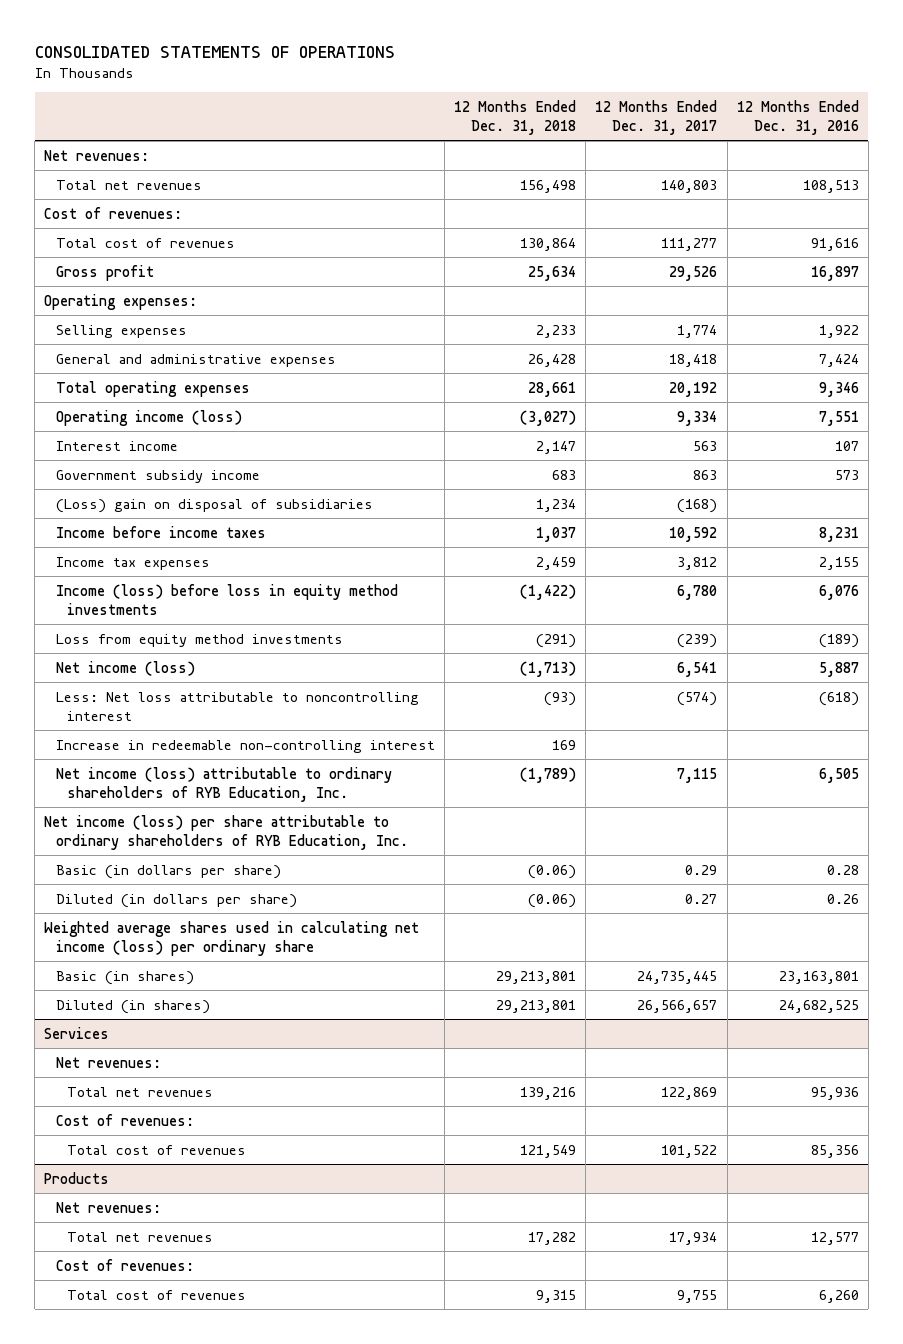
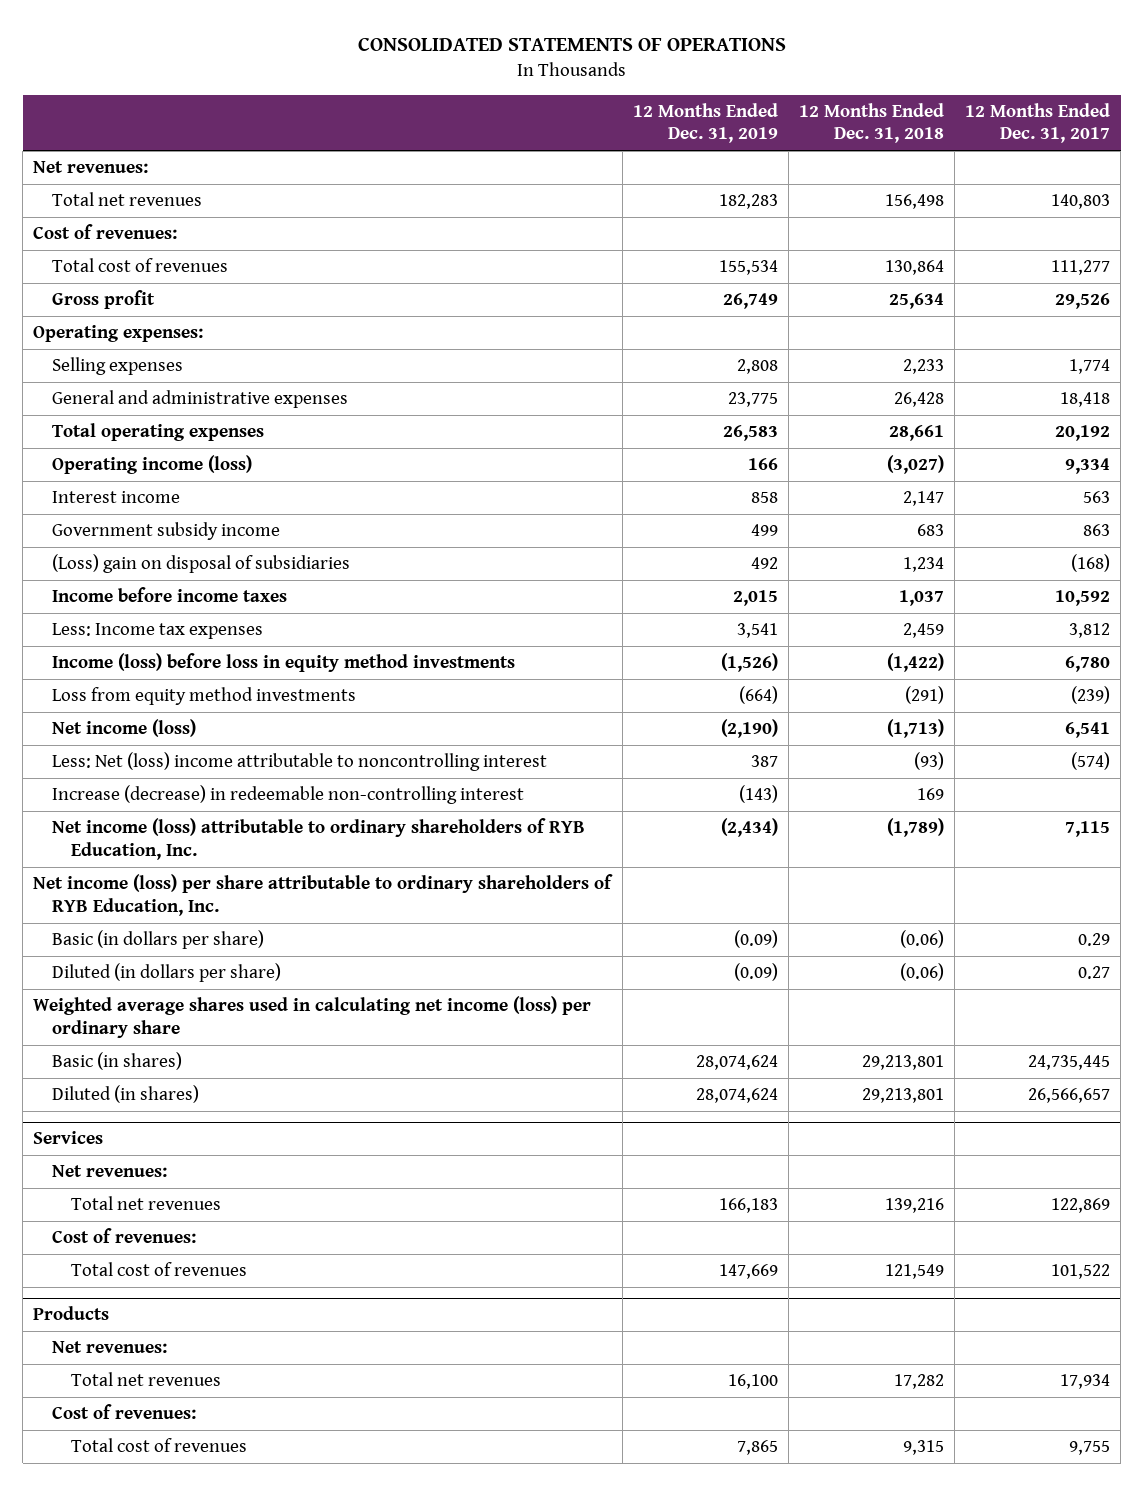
- | 12 Months Ended Dec. 31, 2018 | 12 Months Ended Dec. 31, 2017 | 12 Months Ended Dec. 31, 2016
+ | 12 Months Ended Dec. 31, 2019 | 12 Months Ended Dec. 31, 2018 | 12 Months Ended Dec. 31, 2017
- Income tax expenses | 2,459 | 3,812 | 2,155
+ Less: Income tax expenses | 3,541 | 2,459 | 3,812
- Less: Net loss attributable to noncontrolling interest | (93) | (574) | (618)
- Increase in redeemable non-controlling interest | 169 | |
+ Less: Net (loss) income attributable to noncontrolling interest | 387 | (93) | (574)
+ Increase (decrease) in redeemable non-controlling interest | (143) | 169 |

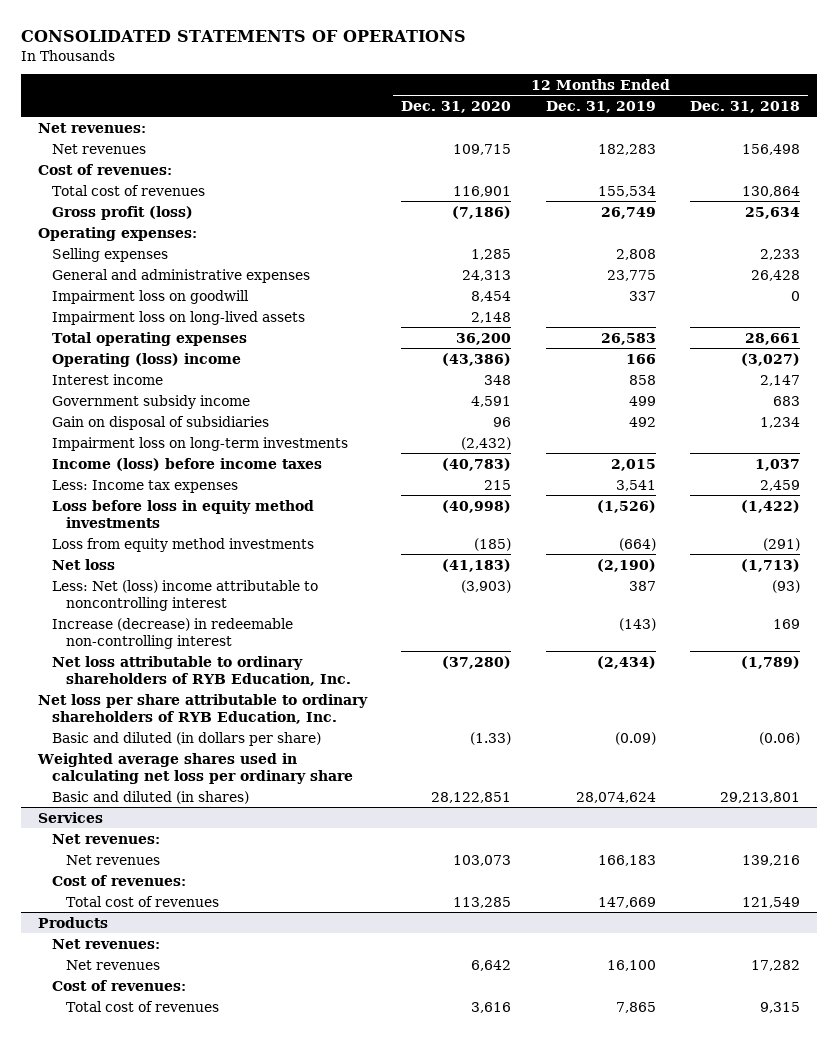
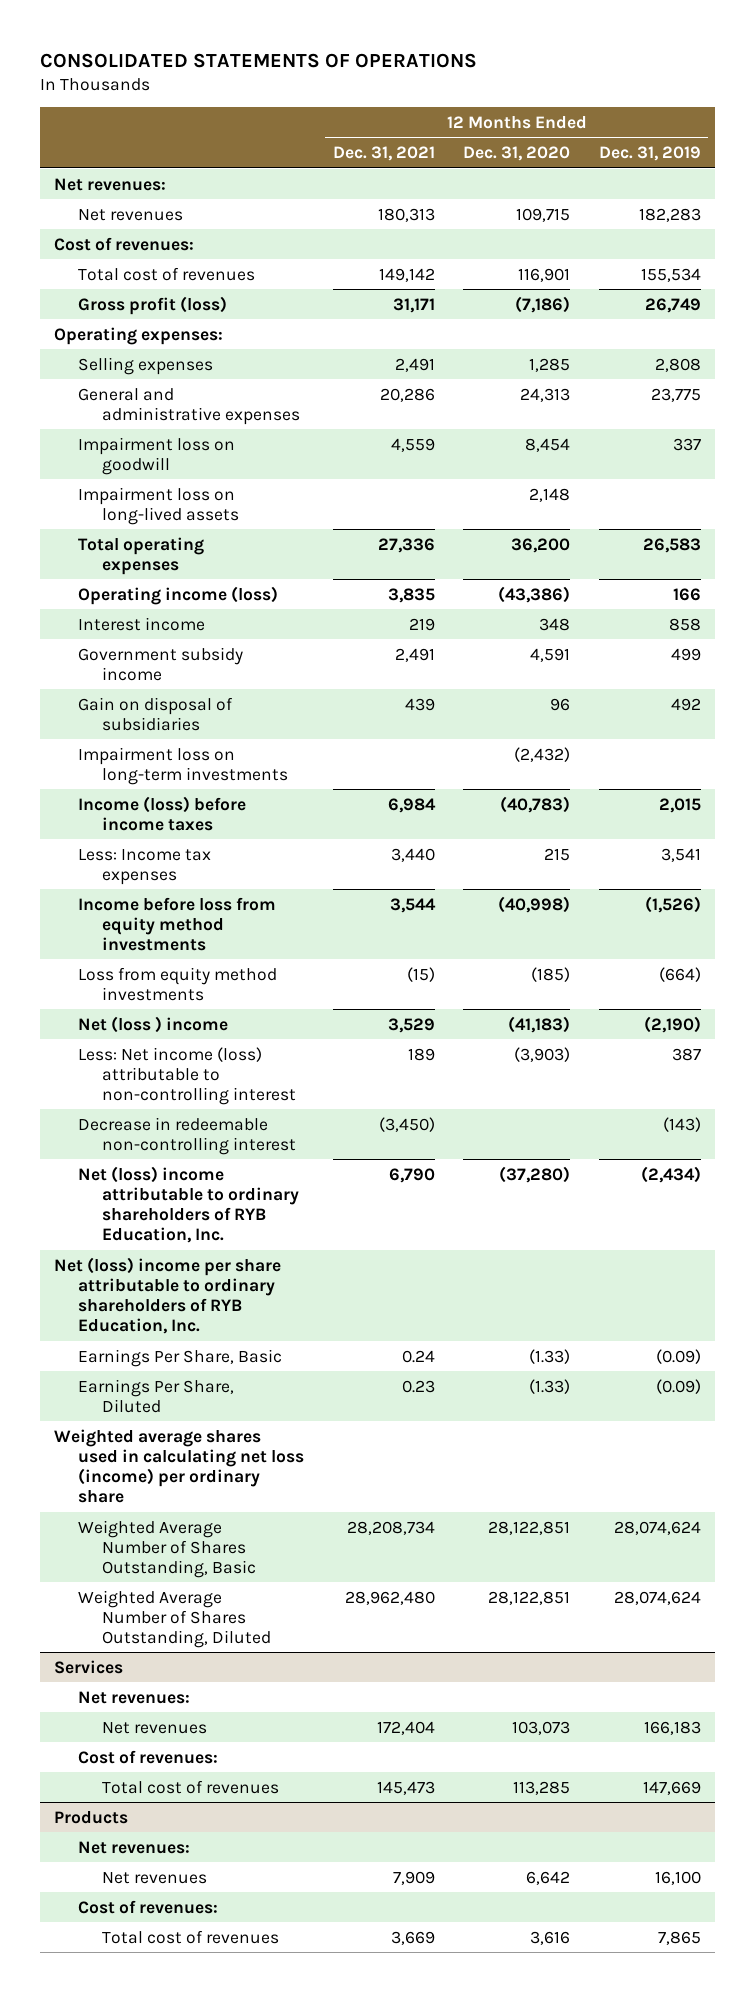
- | 12 Months Ended Dec. 31, 2020 | 12 Months Ended Dec. 31, 2019 | 12 Months Ended Dec. 31, 2018
+ | 12 Months Ended Dec. 31, 2021 | 12 Months Ended Dec. 31, 2020 | 12 Months Ended Dec. 31, 2019
- Operating (loss) income | (43,386) | 166 | (3,027)
+ Operating income (loss) | 3,835 | (43,386) | 166
- Loss before loss in equity method investments | (40,998) | (1,526) | (1,422)
+ Income before loss from equity method investments | 3,544 | (40,998) | (1,526)
- Net loss | (41,183) | (2,190) | (1,713)
- Less: Net (loss) income attributable to noncontrolling interest | (3,903) | 387 | (93)
- Increase (decrease) in redeemable non-controlling interest | | (143) | 169
- Net loss attributable to ordinary shareholders of RYB Education, Inc. | (37,280) | (2,434) | (1,789)
- Net loss per share attributable to ordinary shareholders of RYB Education, Inc.
- Basic and diluted (in dollars per share) | (1.33) | (0.09) | (0.06)
- Weighted average shares used in calculating net loss per ordinary share
- Basic and diluted (in shares) | 28,122,851 | 28,074,624 | 29,213,801
+ Net (loss ) income | 3,529 | (41,183) | (2,190)
+ Less: Net income (loss) attributable to non-controlling interest | 189 | (3,903) | 387
+ Decrease in redeemable non-controlling interest | (3,450) | | (143)
+ Net (loss) income attributable to ordinary shareholders of RYB Education, Inc. | 6,790 | (37,280) | (2,434)
+ Net (loss) income per share attributable to ordinary shareholders of RYB Education, Inc.
+ Earnings Per Share, Basic | 0.24 | (1.33) | (0.09)
+ Earnings Per Share, Diluted | 0.23 | (1.33) | (0.09)
+ Weighted average shares used in calculating net loss (income) per ordinary share
+ Weighted Average Number of Shares Outstanding, Basic | 28,208,734 | 28,122,851 | 28,074,624
+ Weighted Average Number of Shares Outstanding, Diluted | 28,962,480 | 28,122,851 | 28,074,624

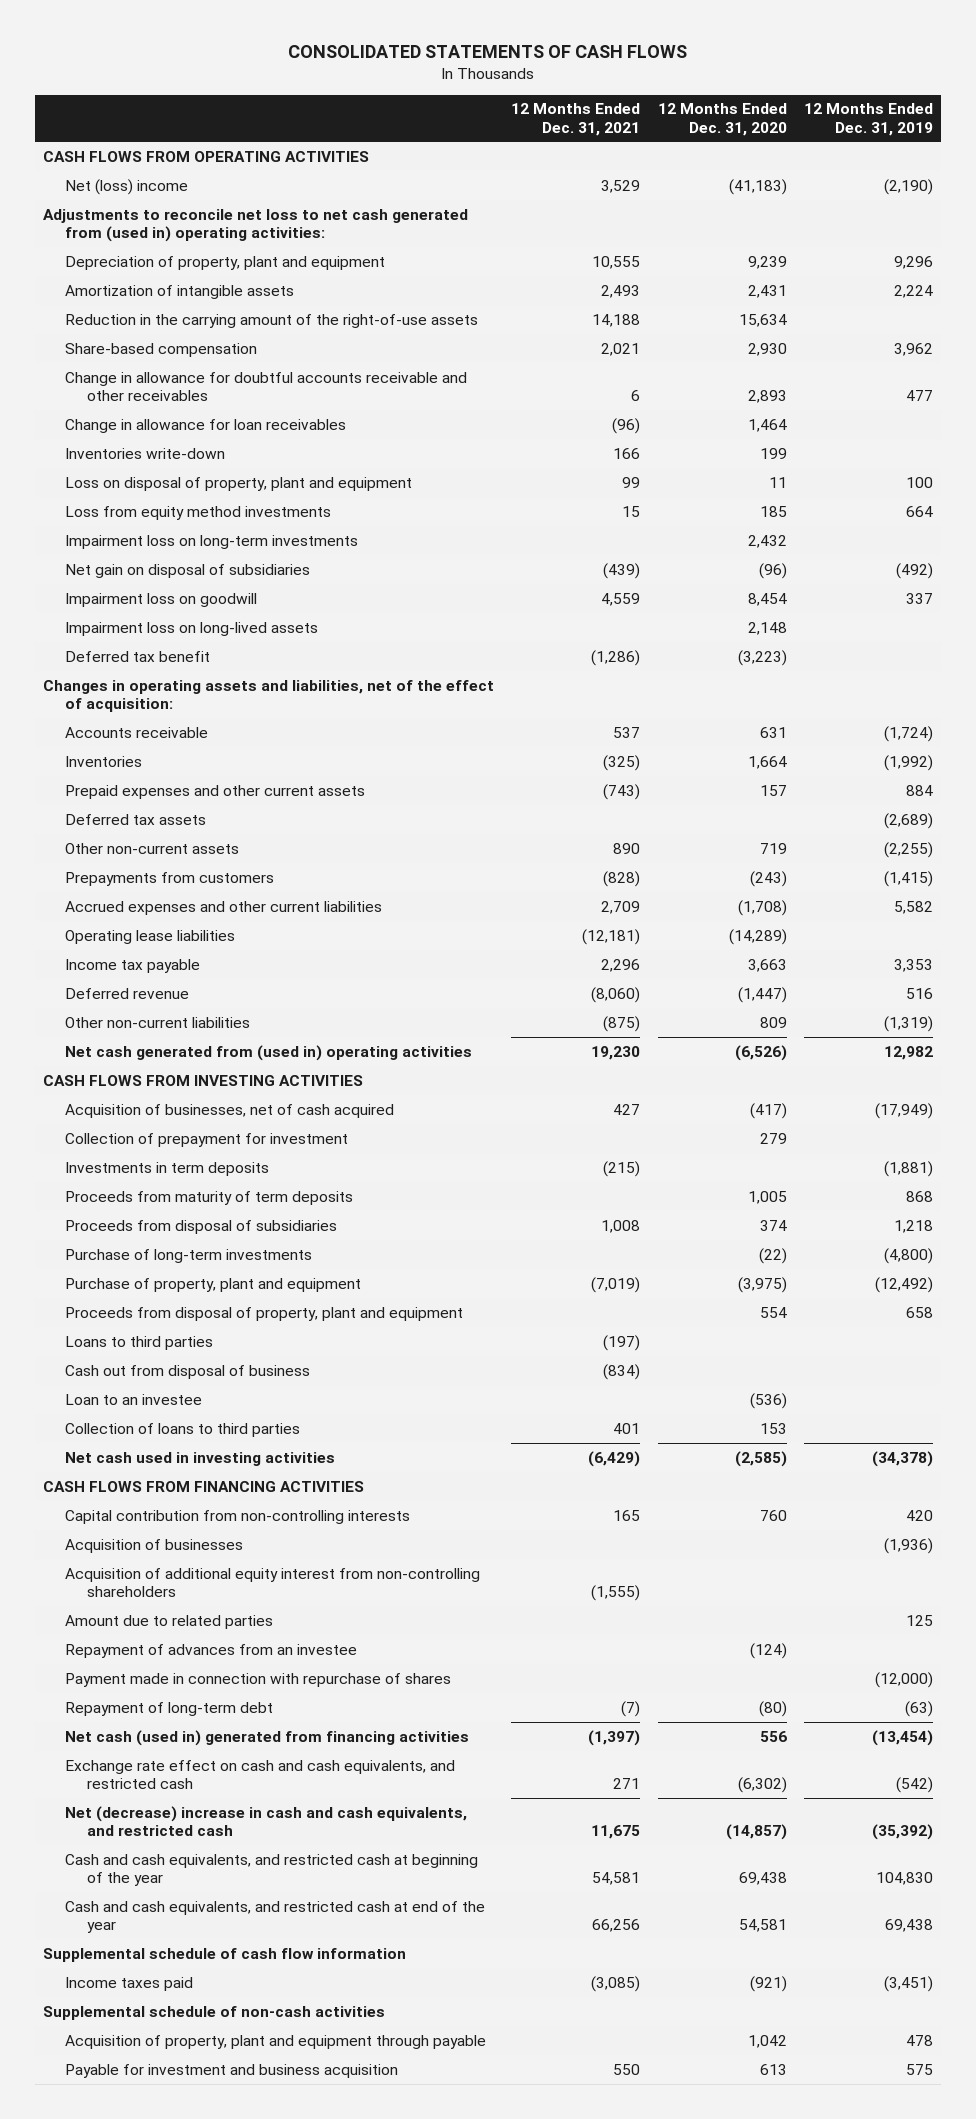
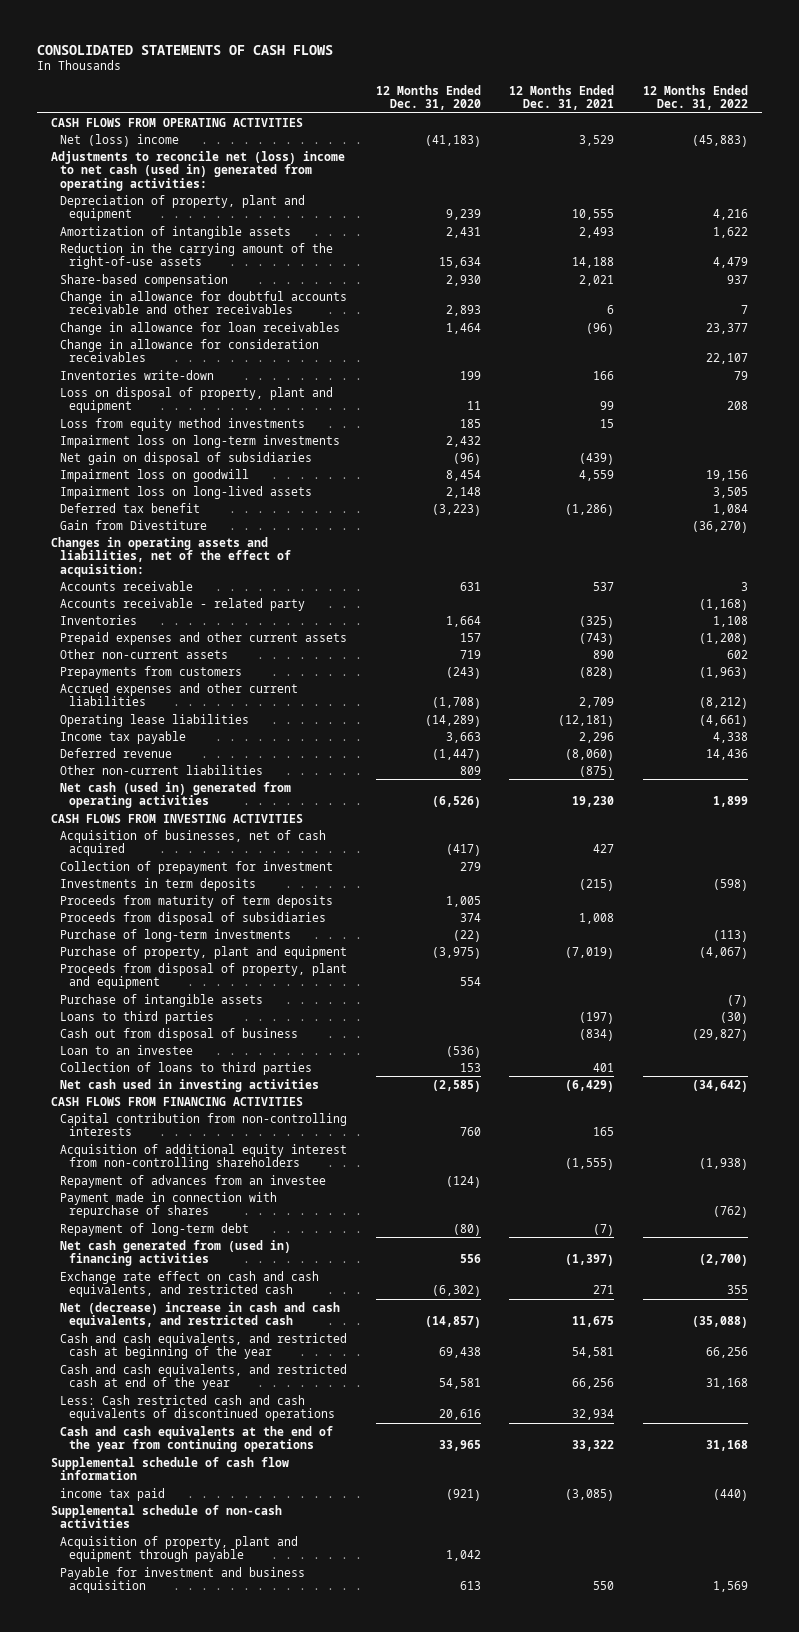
- | 12 Months Ended Dec. 31, 2021 | 12 Months Ended Dec. 31, 2020 | 12 Months Ended Dec. 31, 2019
+ | 12 Months Ended Dec. 31, 2020 | 12 Months Ended Dec. 31, 2021 | 12 Months Ended Dec. 31, 2022
- Adjustments to reconcile net loss to net cash generated from (used in) operating activities:
+ Adjustments to reconcile net (loss) income to net cash (used in) generated from operating activities:
+ Change in allowance for consideration receivables | | | 22,107
+ Gain from Divestiture | | | (36,270)
+ Accounts receivable - related party | | | (1,168)
- Deferred tax assets | | | (2,689)
- Net cash generated from (used in) operating activities | 19,230 | (6,526) | 12,982
+ Net cash (used in) generated from operating activities | (6,526) | 19,230 | 1,899
+ Purchase of intangible assets | | | (7)
- Acquisition of businesses | | | (1,936)
- Amount due to related parties | | | 125
- Net cash (used in) generated from financing activities | (1,397) | 556 | (13,454)
+ Net cash generated from (used in) financing activities | 556 | (1,397) | (2,700)
+ Less: Cash restricted cash and cash equivalents of discontinued operations | 20,616 | 32,934 |
+ Cash and cash equivalents at the end of the year from continuing operations | 33,965 | 33,322 | 31,168
- Income taxes paid | (3,085) | (921) | (3,451)
+ income tax paid | (921) | (3,085) | (440)

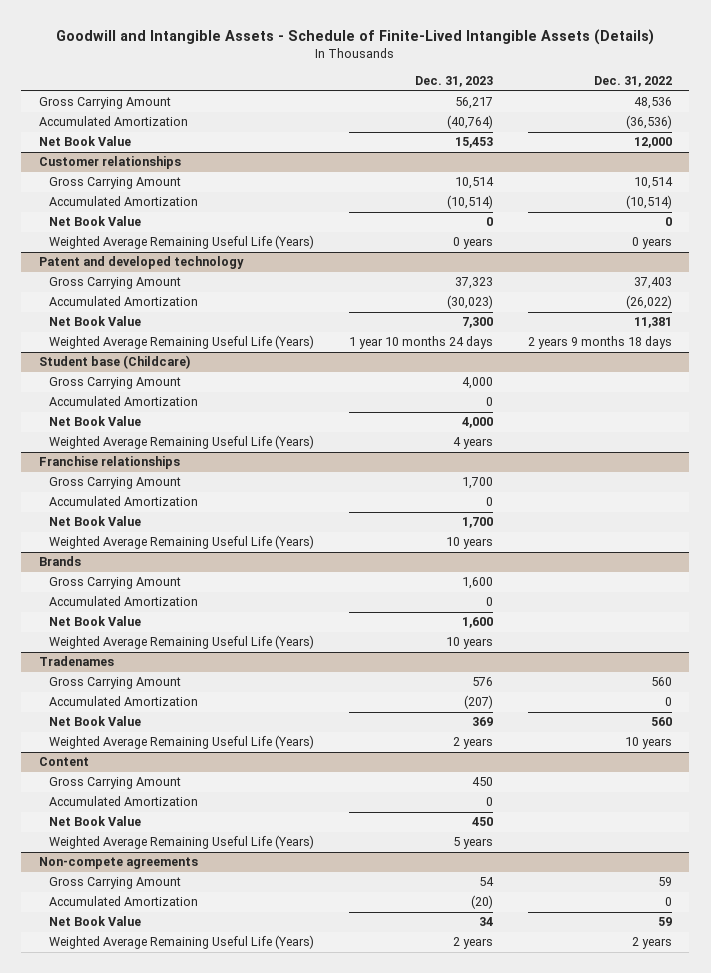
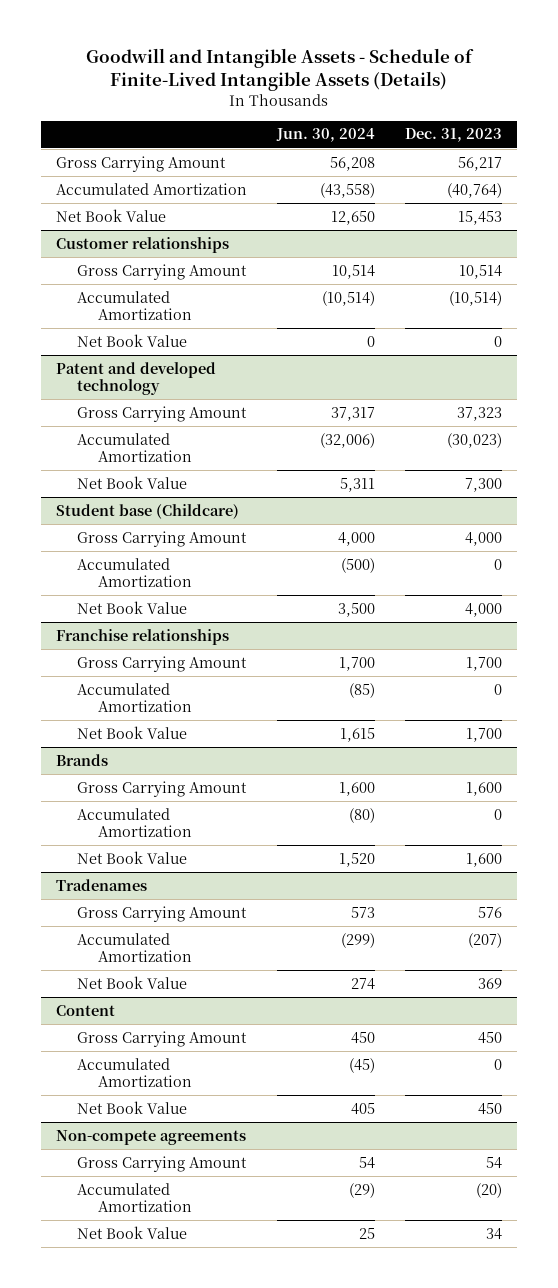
- | Dec. 31, 2023 | Dec. 31, 2022
+ | Jun. 30, 2024 | Dec. 31, 2023
@ Customer relationships
- Weighted Average Remaining Useful Life (Years) | 0 years | 0 years
@ Patent and developed technology
- Weighted Average Remaining Useful Life (Years) | 1 year 10 months 24 days | 2 years 9 months 18 days
@ Student base (Childcare)
- Weighted Average Remaining Useful Life (Years) | 4 years |
@ Franchise relationships
- Weighted Average Remaining Useful Life (Years) | 10 years |
@ Brands
- Weighted Average Remaining Useful Life (Years) | 10 years |
@ Tradenames
- Weighted Average Remaining Useful Life (Years) | 2 years | 10 years
@ Content
- Weighted Average Remaining Useful Life (Years) | 5 years |
@ Non-compete agreements
- Weighted Average Remaining Useful Life (Years) | 2 years | 2 years

